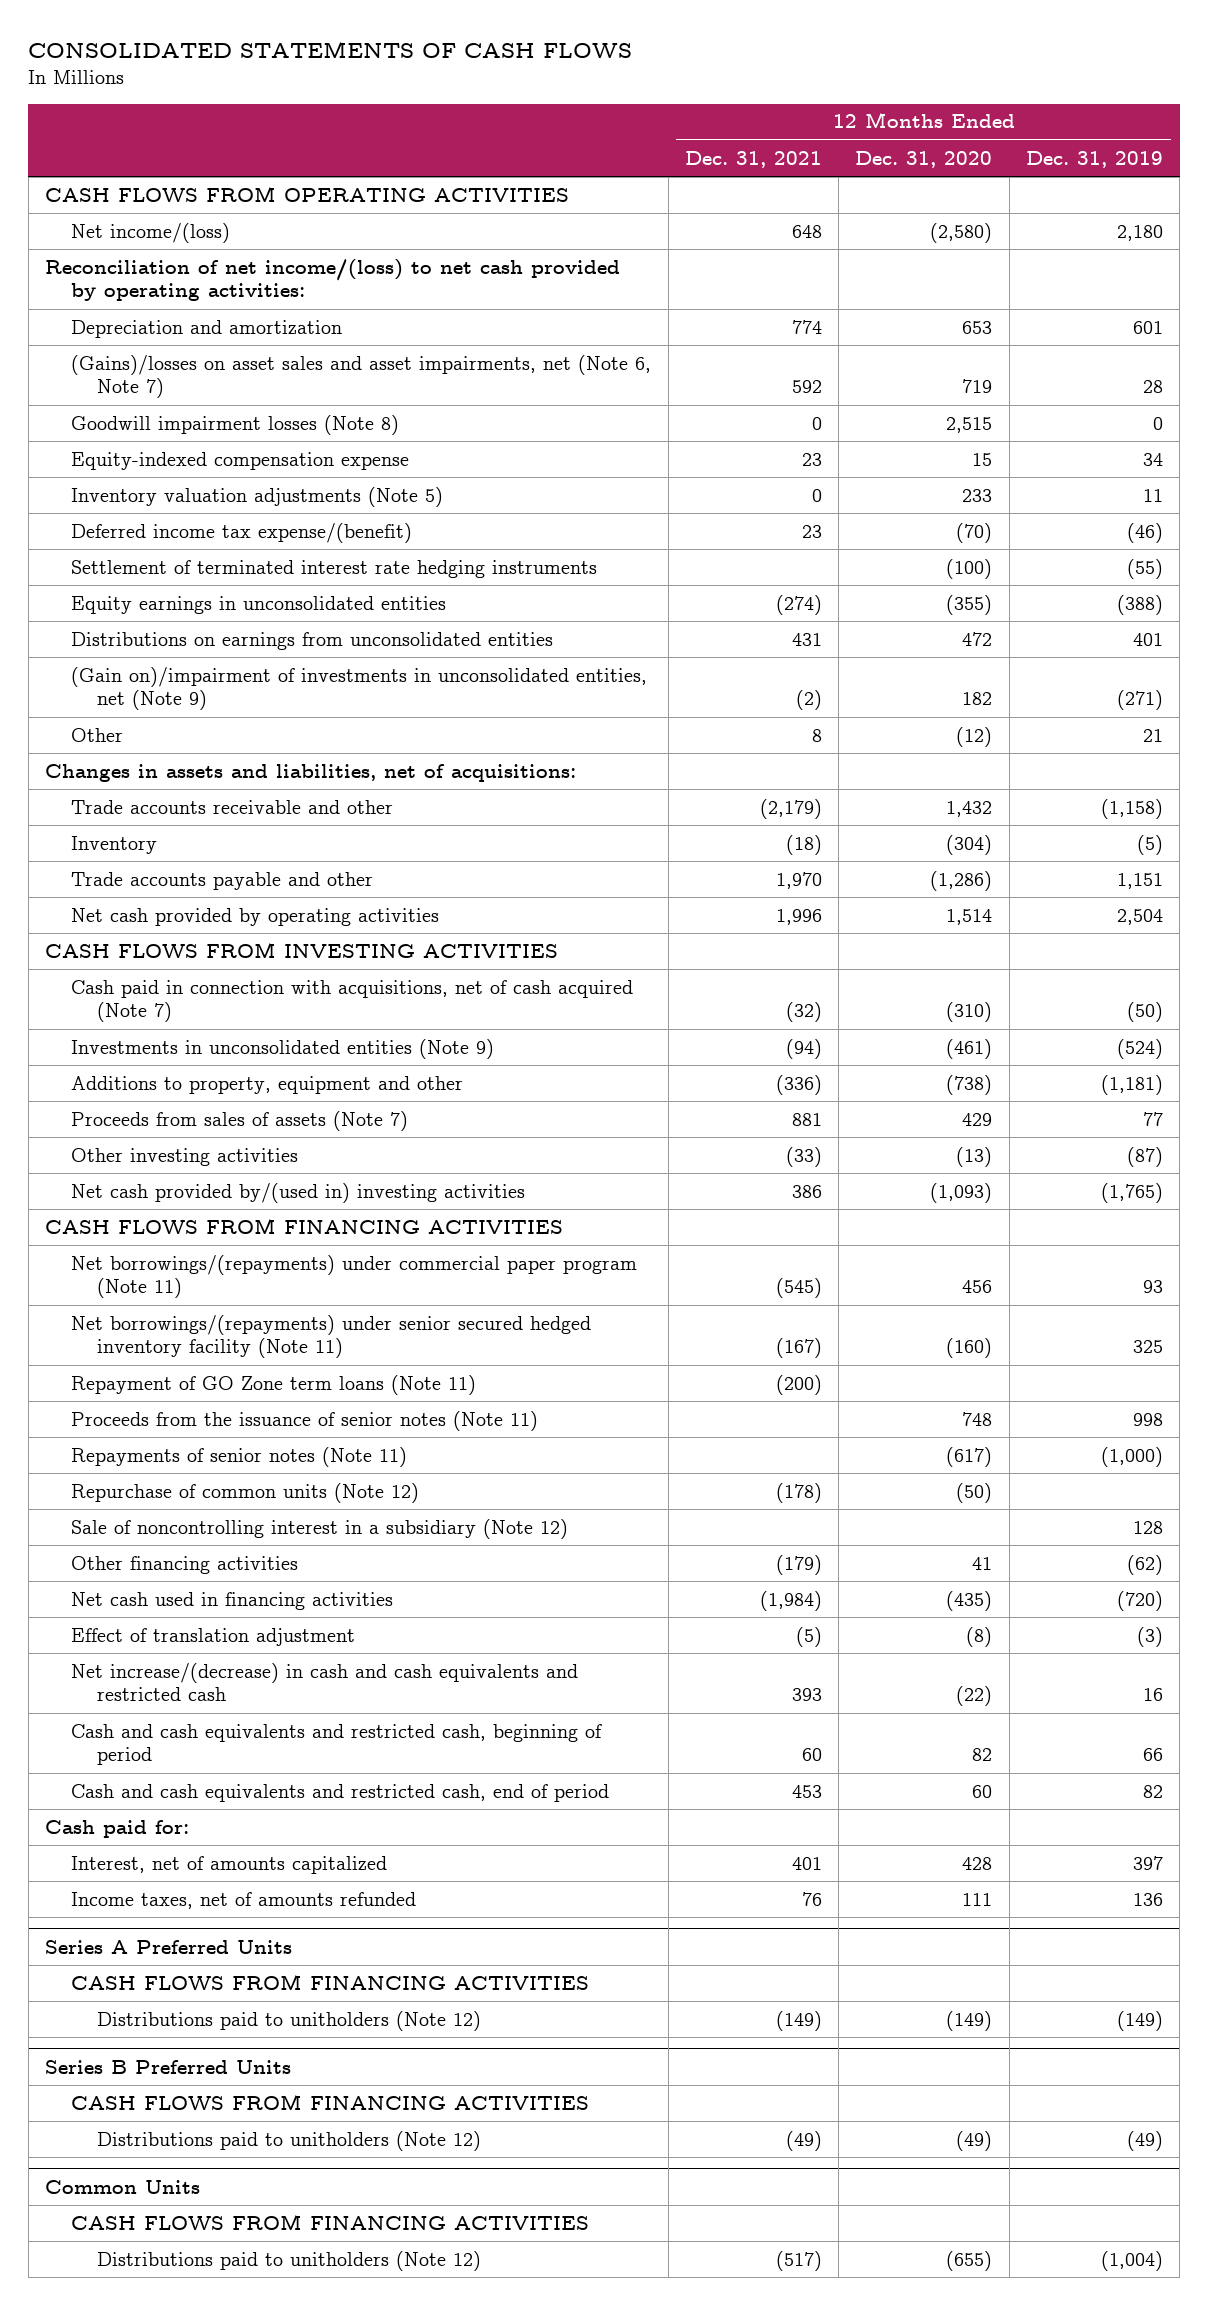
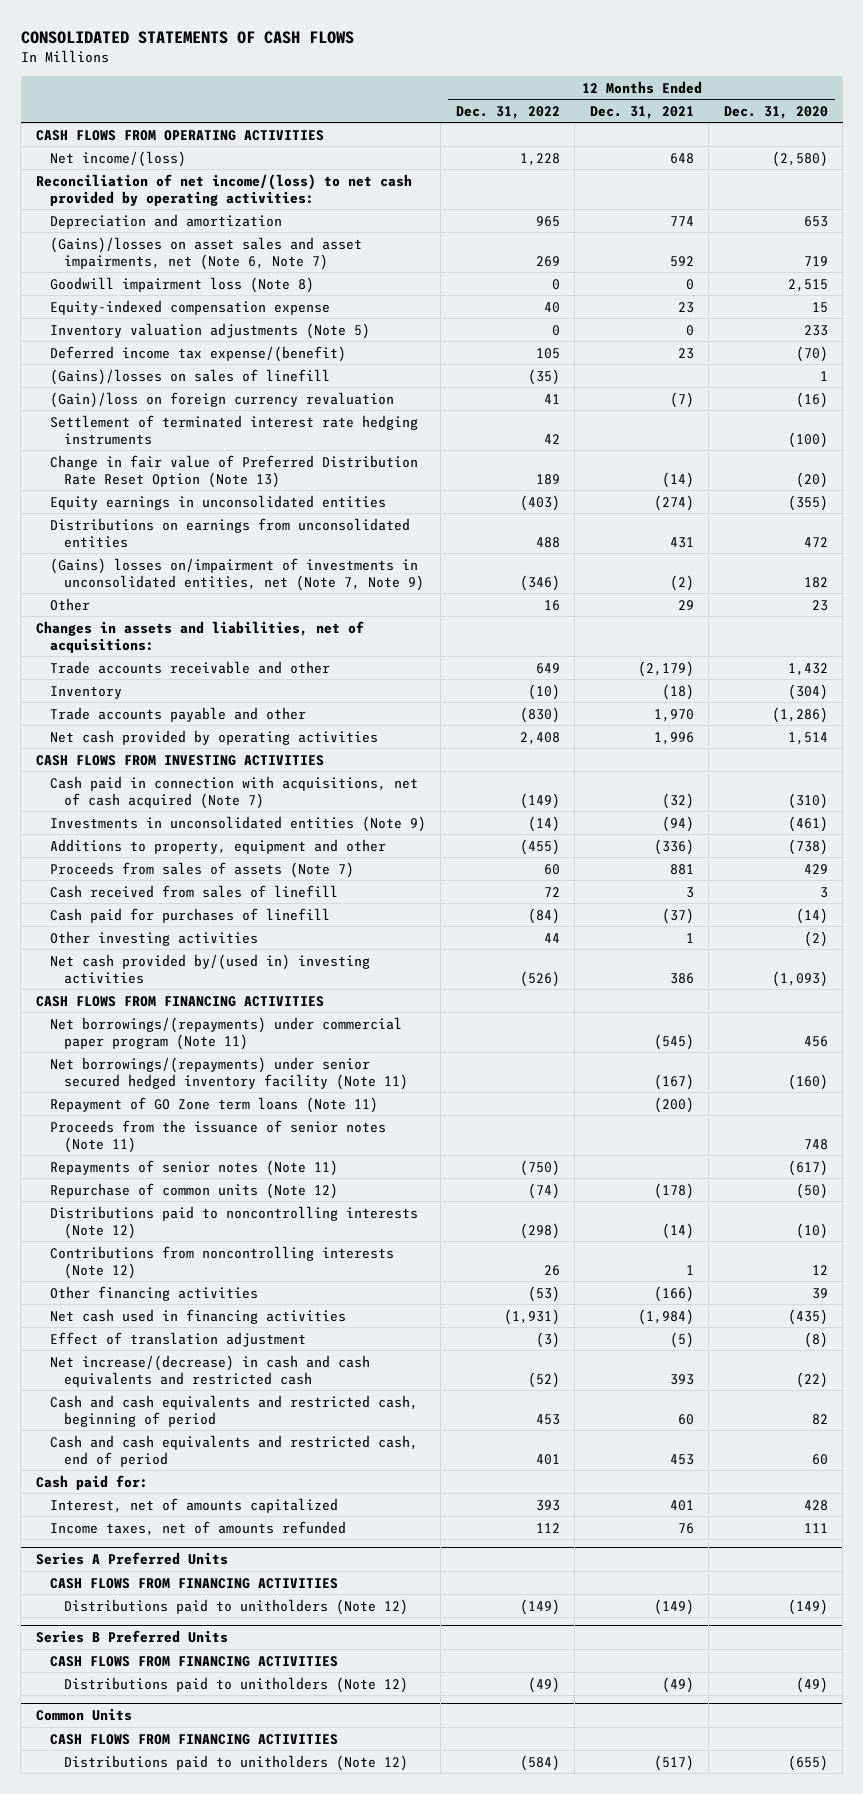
- | 12 Months Ended Dec. 31, 2021 | 12 Months Ended Dec. 31, 2020 | 12 Months Ended Dec. 31, 2019
+ | 12 Months Ended Dec. 31, 2022 | 12 Months Ended Dec. 31, 2021 | 12 Months Ended Dec. 31, 2020
- Goodwill impairment losses (Note 8) | 0 | 2,515 | 0
+ Goodwill impairment loss (Note 8) | 0 | 0 | 2,515
+ (Gains)/losses on sales of linefill | (35) | | 1
+ (Gain)/loss on foreign currency revaluation | 41 | (7) | (16)
+ Change in fair value of Preferred Distribution Rate Reset Option (Note 13) | 189 | (14) | (20)
- (Gain on)/impairment of investments in unconsolidated entities, net (Note 9) | (2) | 182 | (271)
- Other | 8 | (12) | 21
+ (Gains) losses on/impairment of investments in unconsolidated entities, net (Note 7, Note 9) | (346) | (2) | 182
+ Other | 16 | 29 | 23
- Other investing activities | (33) | (13) | (87)
+ Cash received from sales of linefill | 72 | 3 | 3
+ Cash paid for purchases of linefill | (84) | (37) | (14)
+ Other investing activities | 44 | 1 | (2)
- Sale of noncontrolling interest in a subsidiary (Note 12) | | | 128
- Other financing activities | (179) | 41 | (62)
+ Distributions paid to noncontrolling interests (Note 12) | (298) | (14) | (10)
+ Contributions from noncontrolling interests (Note 12) | 26 | 1 | 12
+ Other financing activities | (53) | (166) | 39

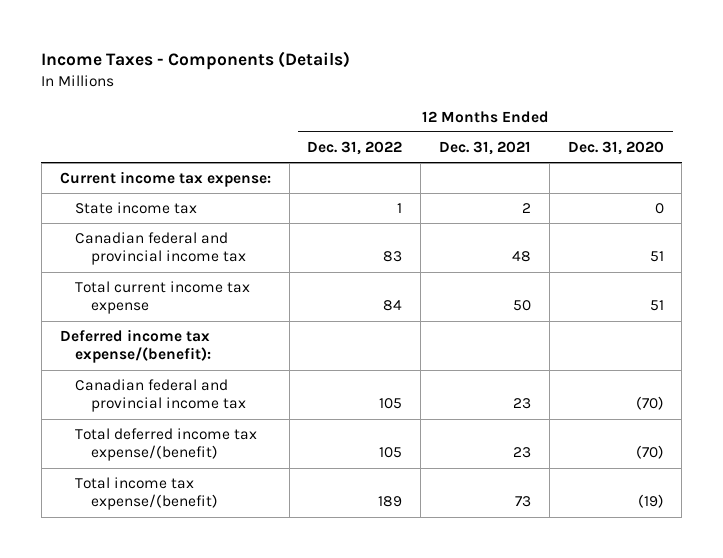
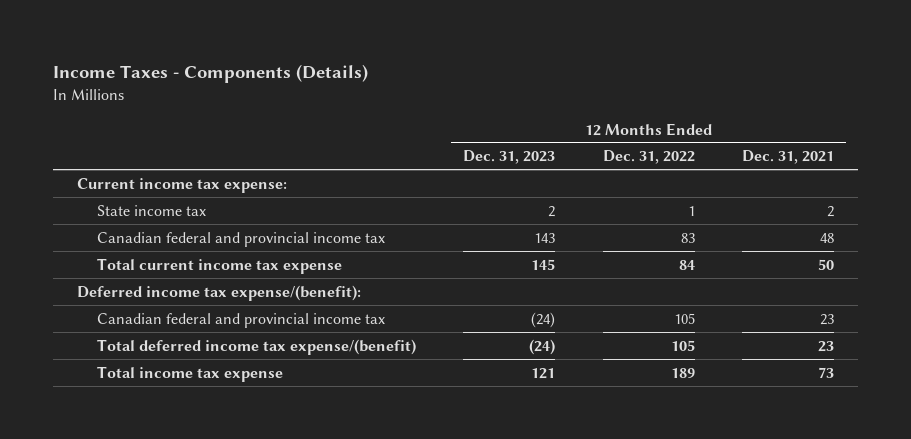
- | 12 Months Ended Dec. 31, 2022 | 12 Months Ended Dec. 31, 2021 | 12 Months Ended Dec. 31, 2020
+ | 12 Months Ended Dec. 31, 2023 | 12 Months Ended Dec. 31, 2022 | 12 Months Ended Dec. 31, 2021
- Total income tax expense/(benefit) | 189 | 73 | (19)
+ Total income tax expense | 121 | 189 | 73

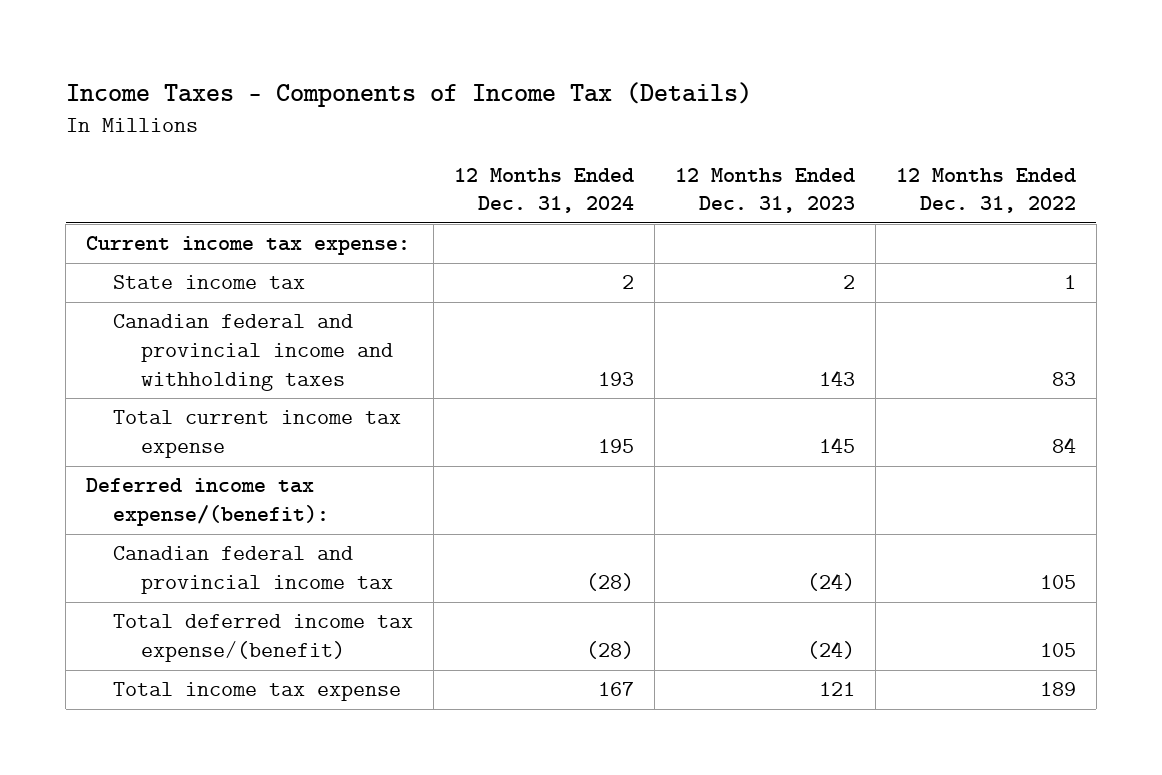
- Income Taxes - Components (Details)
+ Income Taxes - Components of Income Tax (Details)
- | 12 Months Ended Dec. 31, 2023 | 12 Months Ended Dec. 31, 2022 | 12 Months Ended Dec. 31, 2021
+ | 12 Months Ended Dec. 31, 2024 | 12 Months Ended Dec. 31, 2023 | 12 Months Ended Dec. 31, 2022
- Canadian federal and provincial income tax | 143 | 83 | 48
+ Canadian federal and provincial income and withholding taxes | 193 | 143 | 83

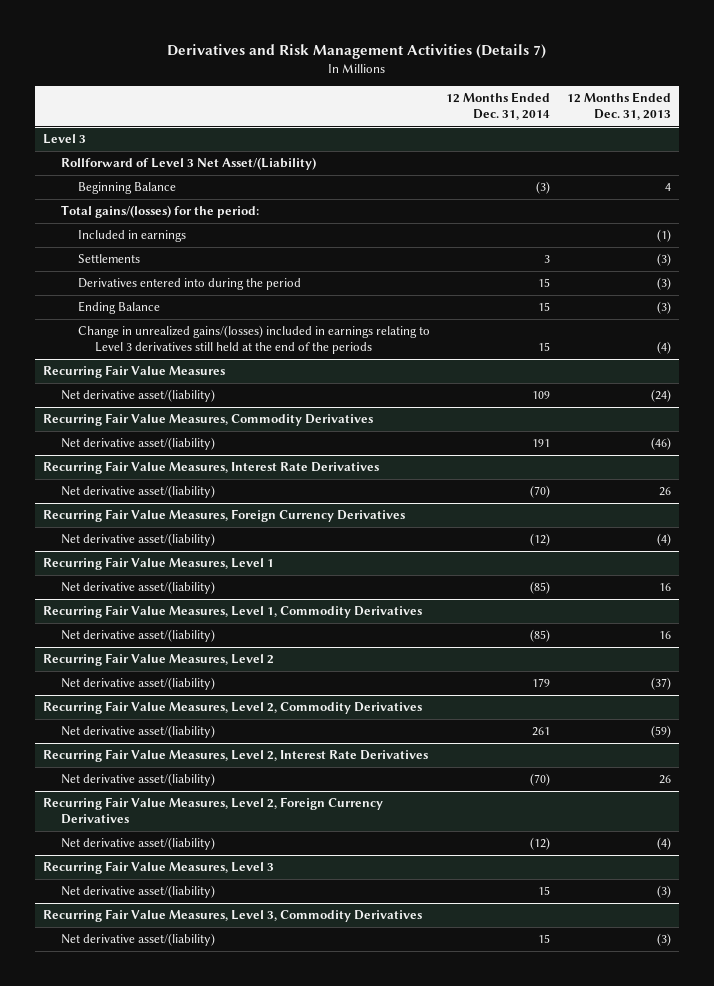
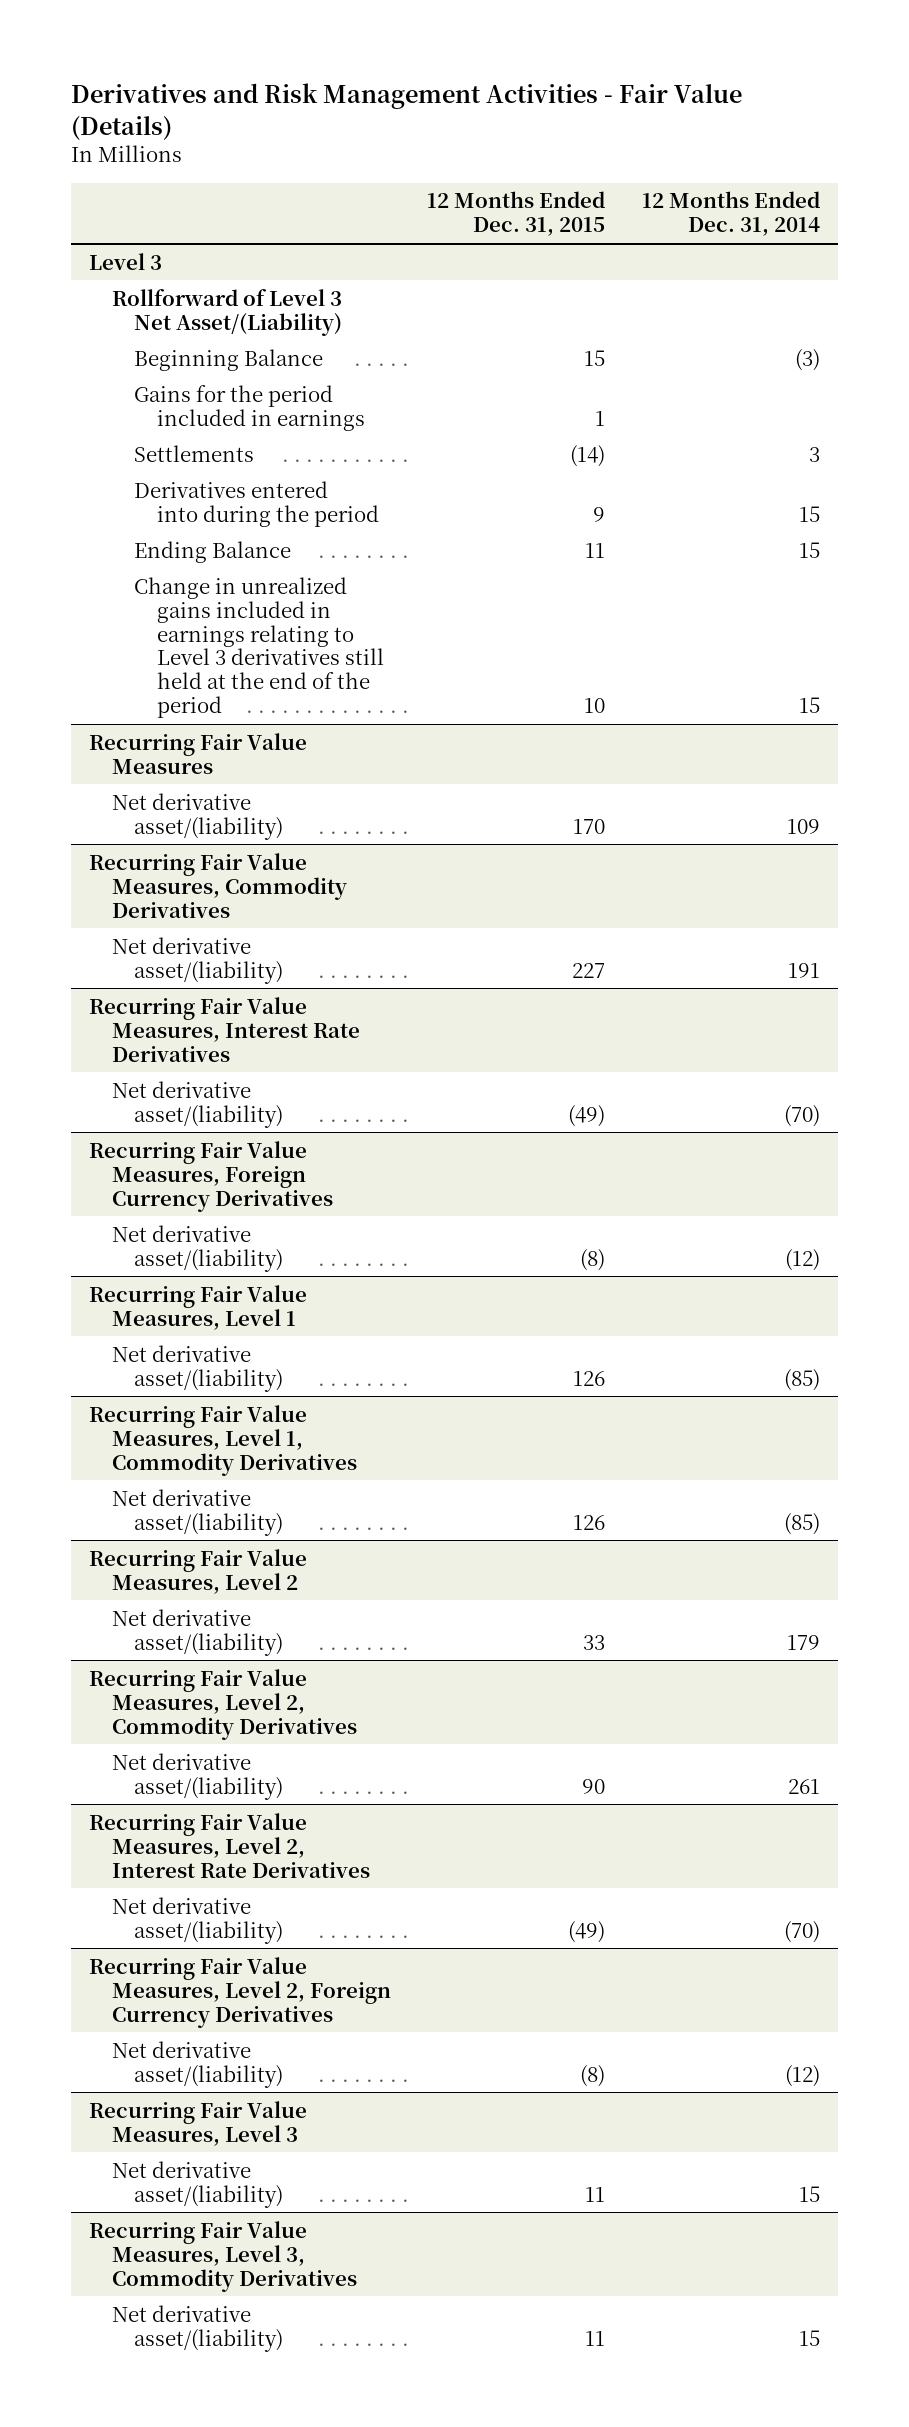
- Derivatives and Risk Management Activities (Details 7)
+ Derivatives and Risk Management Activities - Fair Value (Details)
- | 12 Months Ended Dec. 31, 2014 | 12 Months Ended Dec. 31, 2013
+ | 12 Months Ended Dec. 31, 2015 | 12 Months Ended Dec. 31, 2014
@ Level 3
- Total gains/(losses) for the period:
- Included in earnings | | (1)
+ Gains for the period included in earnings | 1 |
- Change in unrealized gains/(losses) included in earnings relating to Level 3 derivatives still held at the end of the periods | 15 | (4)
+ Change in unrealized gains included in earnings relating to Level 3 derivatives still held at the end of the period | 10 | 15

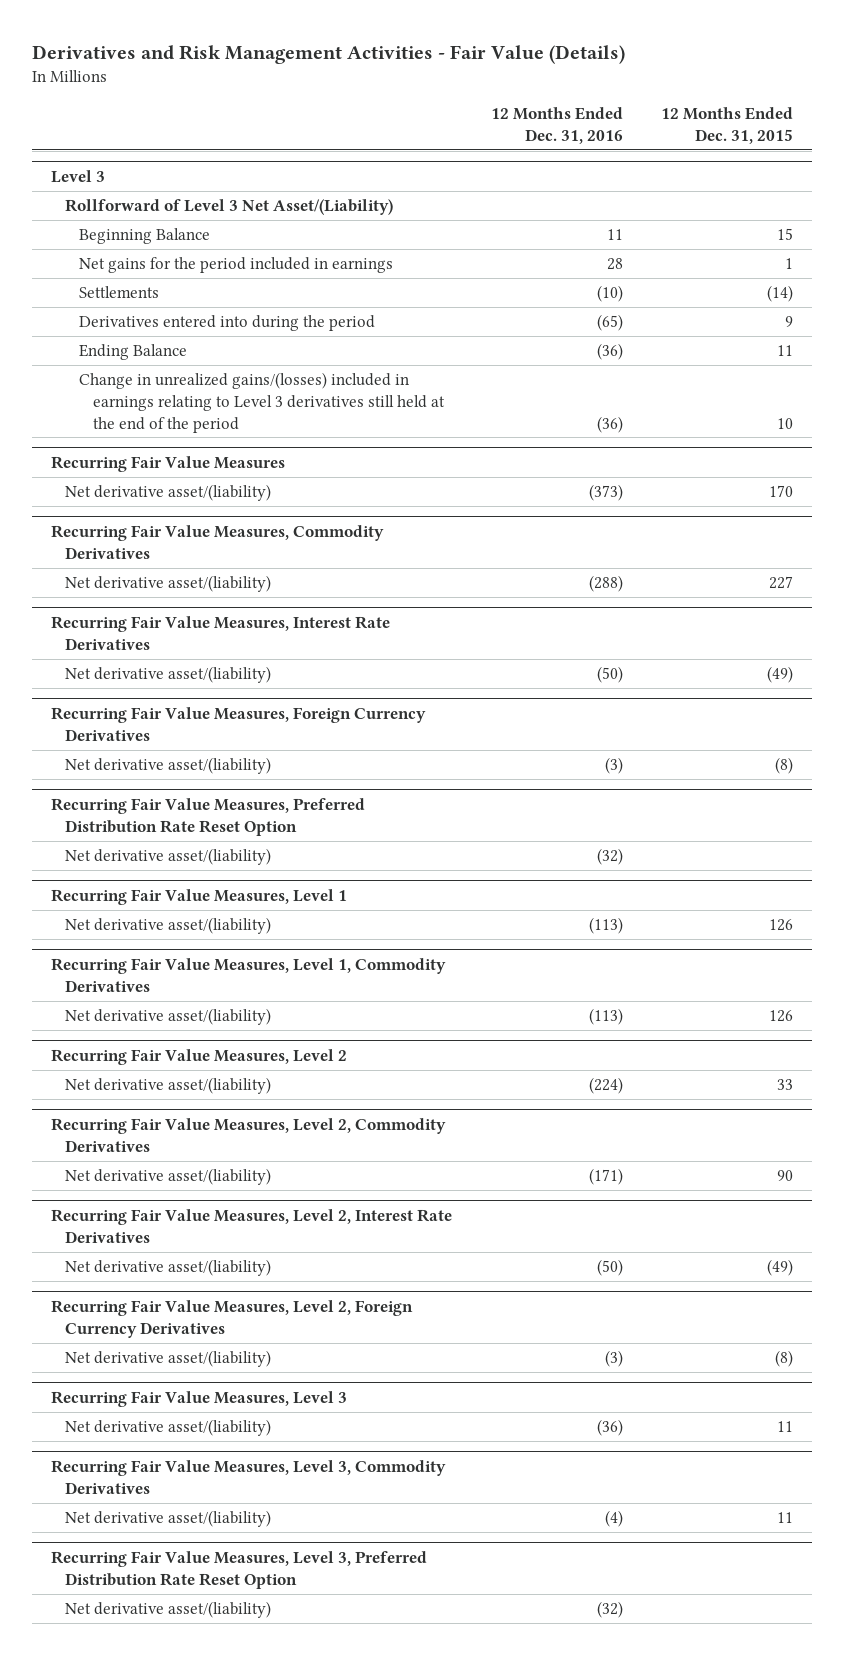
- | 12 Months Ended Dec. 31, 2015 | 12 Months Ended Dec. 31, 2014
+ | 12 Months Ended Dec. 31, 2016 | 12 Months Ended Dec. 31, 2015
@ Level 3
- Gains for the period included in earnings | 1 |
+ Net gains for the period included in earnings | 28 | 1
- Change in unrealized gains included in earnings relating to Level 3 derivatives still held at the end of the period | 10 | 15
+ Change in unrealized gains/(losses) included in earnings relating to Level 3 derivatives still held at the end of the period | (36) | 10
+ Recurring Fair Value Measures, Preferred Distribution Rate Reset Option
+ Net derivative asset/(liability) | (32) |
+ Recurring Fair Value Measures, Level 3, Preferred Distribution Rate Reset Option
+ Net derivative asset/(liability) | (32) |

